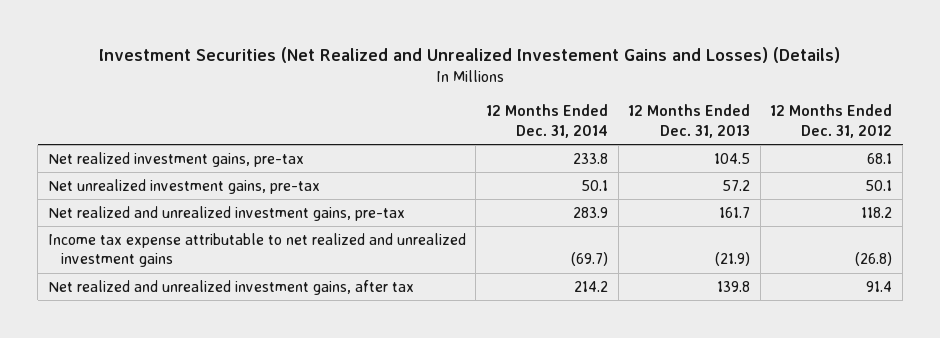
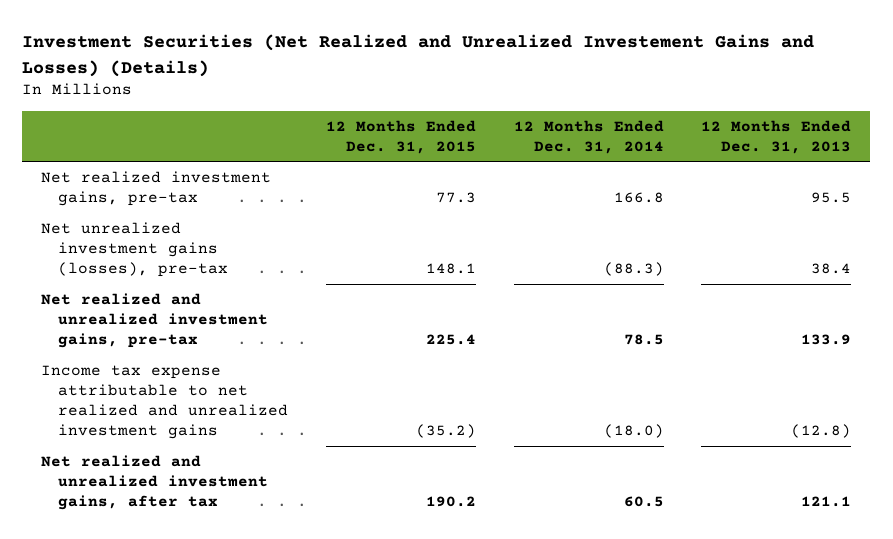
- | 12 Months Ended Dec. 31, 2014 | 12 Months Ended Dec. 31, 2013 | 12 Months Ended Dec. 31, 2012
+ | 12 Months Ended Dec. 31, 2015 | 12 Months Ended Dec. 31, 2014 | 12 Months Ended Dec. 31, 2013
- Net realized investment gains, pre-tax | 233.8 | 104.5 | 68.1
- Net unrealized investment gains, pre-tax | 50.1 | 57.2 | 50.1
- Net realized and unrealized investment gains, pre-tax | 283.9 | 161.7 | 118.2
- Income tax expense attributable to net realized and unrealized investment gains | (69.7) | (21.9) | (26.8)
- Net realized and unrealized investment gains, after tax | 214.2 | 139.8 | 91.4
+ Net realized investment gains, pre-tax | 77.3 | 166.8 | 95.5
+ Net unrealized investment gains (losses), pre-tax | 148.1 | (88.3) | 38.4
+ Net realized and unrealized investment gains, pre-tax | 225.4 | 78.5 | 133.9
+ Income tax expense attributable to net realized and unrealized investment gains | (35.2) | (18.0) | (12.8)
+ Net realized and unrealized investment gains, after tax | 190.2 | 60.5 | 121.1

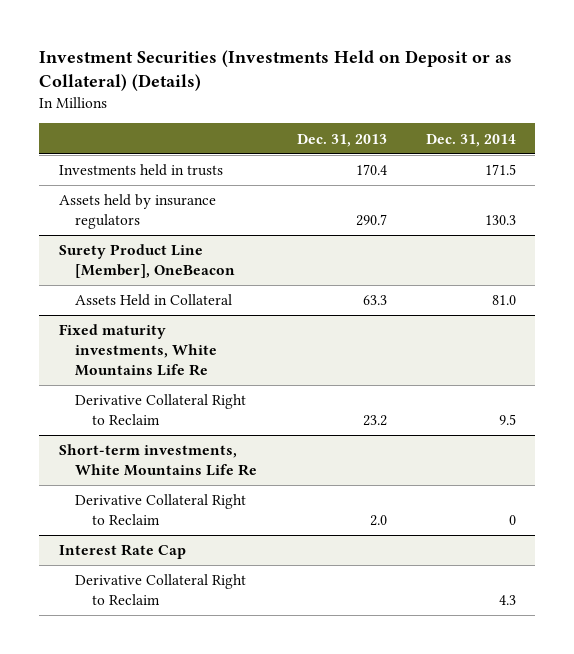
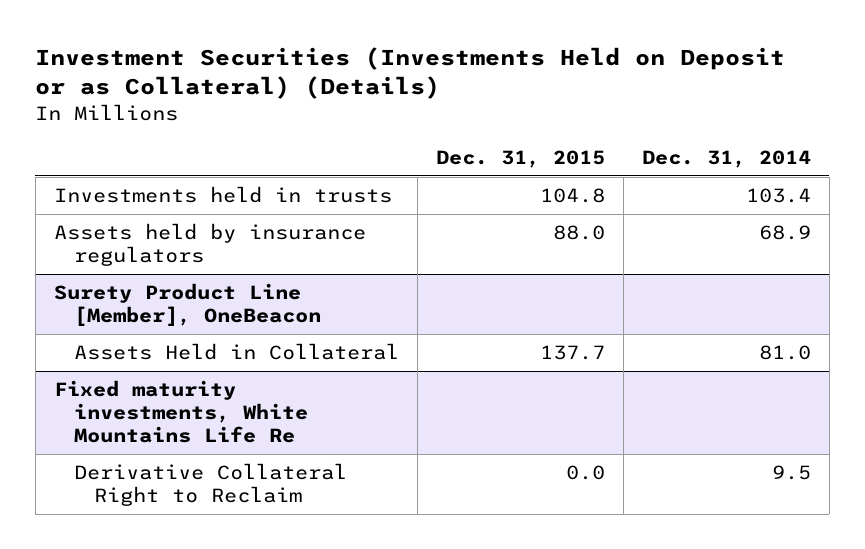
- | Dec. 31, 2013 | Dec. 31, 2014
+ | Dec. 31, 2015 | Dec. 31, 2014
- Investments held in trusts | 170.4 | 171.5
- Assets held by insurance regulators | 290.7 | 130.3
+ Investments held in trusts | 104.8 | 103.4
+ Assets held by insurance regulators | 88.0 | 68.9
- Short-term investments, White Mountains Life Re
- Derivative Collateral Right to Reclaim | 2.0 | 0
- Interest Rate Cap
- Derivative Collateral Right to Reclaim | | 4.3

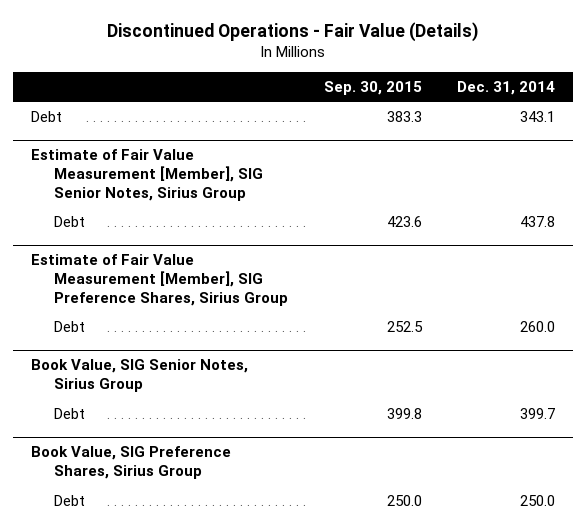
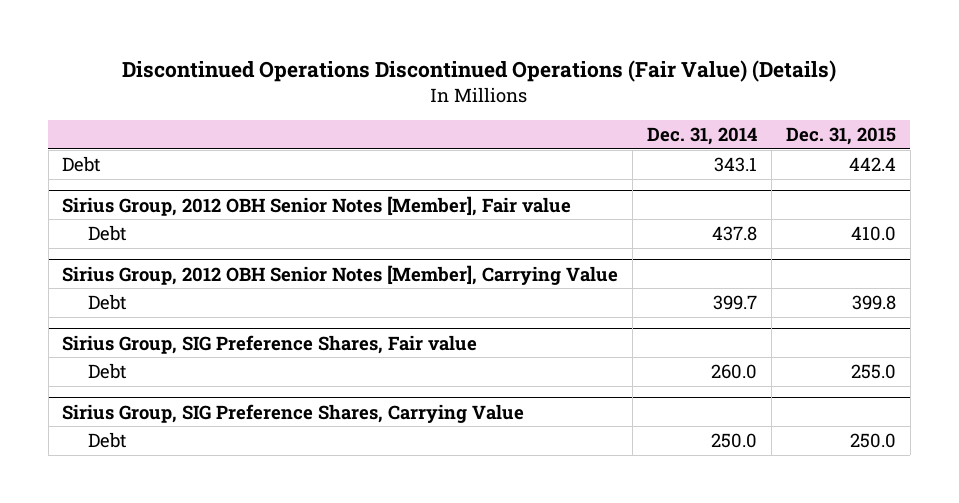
- Discontinued Operations - Fair Value (Details)
+ Discontinued Operations Discontinued Operations (Fair Value) (Details)
- | Sep. 30, 2015 | Dec. 31, 2014
+ | Dec. 31, 2014 | Dec. 31, 2015
- Estimate of Fair Value Measurement [Member], SIG Senior Notes, Sirius Group
+ Sirius Group, 2012 OBH Senior Notes [Member], Fair value
- Estimate of Fair Value Measurement [Member], SIG Preference Shares, Sirius Group
- Debt | 252.5 | 260.0
- Book Value, SIG Senior Notes, Sirius Group
+ Sirius Group, 2012 OBH Senior Notes [Member], Carrying Value
- Book Value, SIG Preference Shares, Sirius Group
+ Sirius Group, SIG Preference Shares, Fair value
+ Debt | 260.0 | 255.0
+ Sirius Group, SIG Preference Shares, Carrying Value

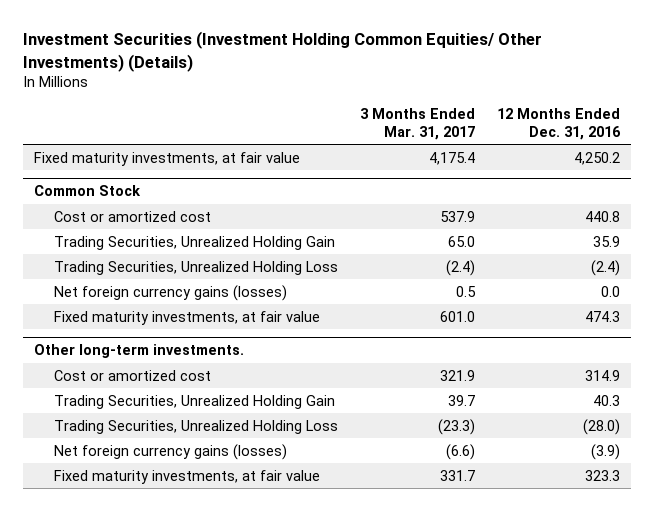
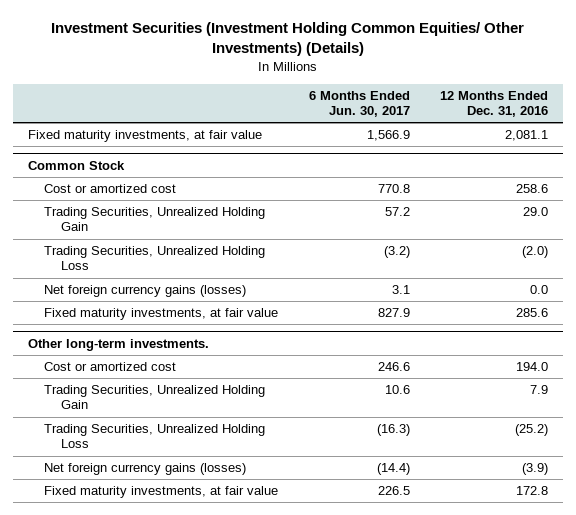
- | 3 Months Ended Mar. 31, 2017 | 12 Months Ended Dec. 31, 2016
+ | 6 Months Ended Jun. 30, 2017 | 12 Months Ended Dec. 31, 2016
- Fixed maturity investments, at fair value | 4,175.4 | 4,250.2
+ Fixed maturity investments, at fair value | 1,566.9 | 2,081.1
@ Common Stock
- Cost or amortized cost | 537.9 | 440.8
- Trading Securities, Unrealized Holding Gain | 65.0 | 35.9
- Trading Securities, Unrealized Holding Loss | (2.4) | (2.4)
+ Cost or amortized cost | 770.8 | 258.6
+ Trading Securities, Unrealized Holding Gain | 57.2 | 29.0
+ Trading Securities, Unrealized Holding Loss | (3.2) | (2.0)
- Fixed maturity investments, at fair value | 601.0 | 474.3
+ Fixed maturity investments, at fair value | 827.9 | 285.6
@ Other long-term investments.
- Cost or amortized cost | 321.9 | 314.9
- Trading Securities, Unrealized Holding Gain | 39.7 | 40.3
- Trading Securities, Unrealized Holding Loss | (23.3) | (28.0)
+ Cost or amortized cost | 246.6 | 194.0
+ Trading Securities, Unrealized Holding Gain | 10.6 | 7.9
+ Trading Securities, Unrealized Holding Loss | (16.3) | (25.2)
- Fixed maturity investments, at fair value | 331.7 | 323.3
+ Fixed maturity investments, at fair value | 226.5 | 172.8

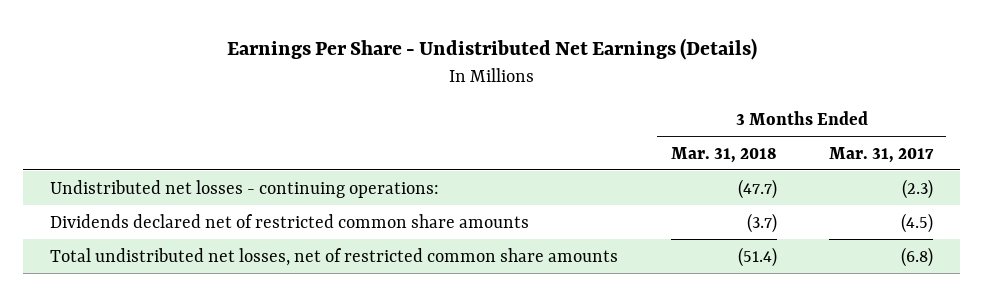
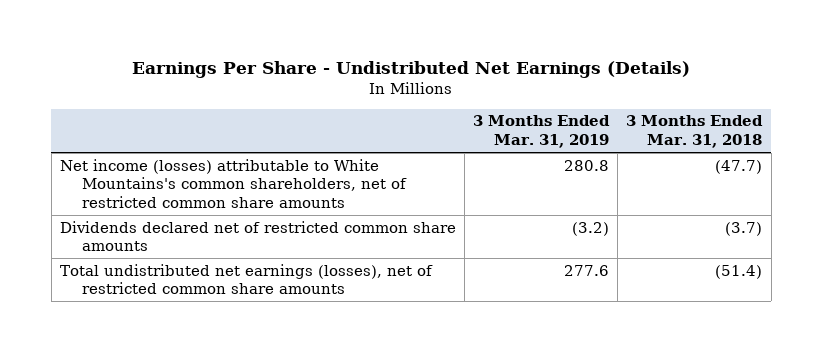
- | 3 Months Ended Mar. 31, 2018 | 3 Months Ended Mar. 31, 2017
+ | 3 Months Ended Mar. 31, 2019 | 3 Months Ended Mar. 31, 2018
- Undistributed net losses - continuing operations: | (47.7) | (2.3)
+ Net income (losses) attributable to White Mountains's common shareholders, net of restricted common share amounts | 280.8 | (47.7)
- Total undistributed net losses, net of restricted common share amounts | (51.4) | (6.8)
+ Total undistributed net earnings (losses), net of restricted common share amounts | 277.6 | (51.4)

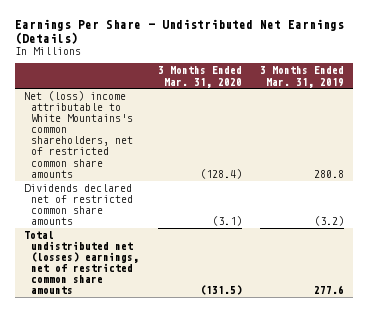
- | 3 Months Ended Mar. 31, 2019 | 3 Months Ended Mar. 31, 2018
+ | 3 Months Ended Mar. 31, 2020 | 3 Months Ended Mar. 31, 2019
- Net income (losses) attributable to White Mountains's common shareholders, net of restricted common share amounts | 280.8 | (47.7)
+ Net (loss) income attributable to White Mountains's common shareholders, net of restricted common share amounts | (128.4) | 280.8
- Total undistributed net earnings (losses), net of restricted common share amounts | 277.6 | (51.4)
+ Total undistributed net (losses) earnings, net of restricted common share amounts | (131.5) | 277.6

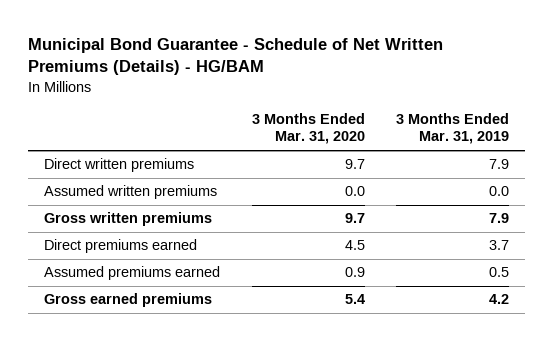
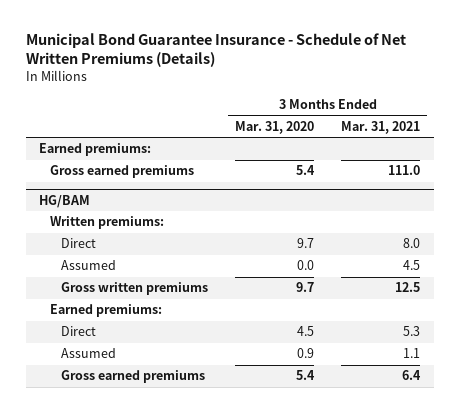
- Municipal Bond Guarantee - Schedule of Net Written Premiums (Details) - HG/BAM
+ Municipal Bond Guarantee Insurance - Schedule of Net Written Premiums (Details)
- | 3 Months Ended Mar. 31, 2020 | 3 Months Ended Mar. 31, 2019
+ | 3 Months Ended Mar. 31, 2020 | 3 Months Ended Mar. 31, 2021
- Direct written premiums | 9.7 | 7.9
- Assumed written premiums | 0.0 | 0.0
+ Earned premiums:
+ Gross earned premiums | 5.4 | 111.0
+ HG/BAM
+ Written premiums:
+ Direct | 9.7 | 8.0
+ Assumed | 0.0 | 4.5
- Direct premiums earned | 4.5 | 3.7
- Assumed premiums earned | 0.9 | 0.5
+ Earned premiums:
+ Direct | 4.5 | 5.3
+ Assumed | 0.9 | 1.1

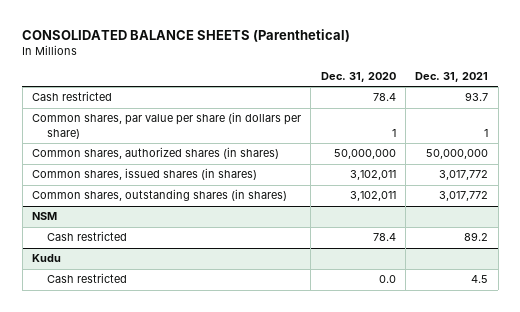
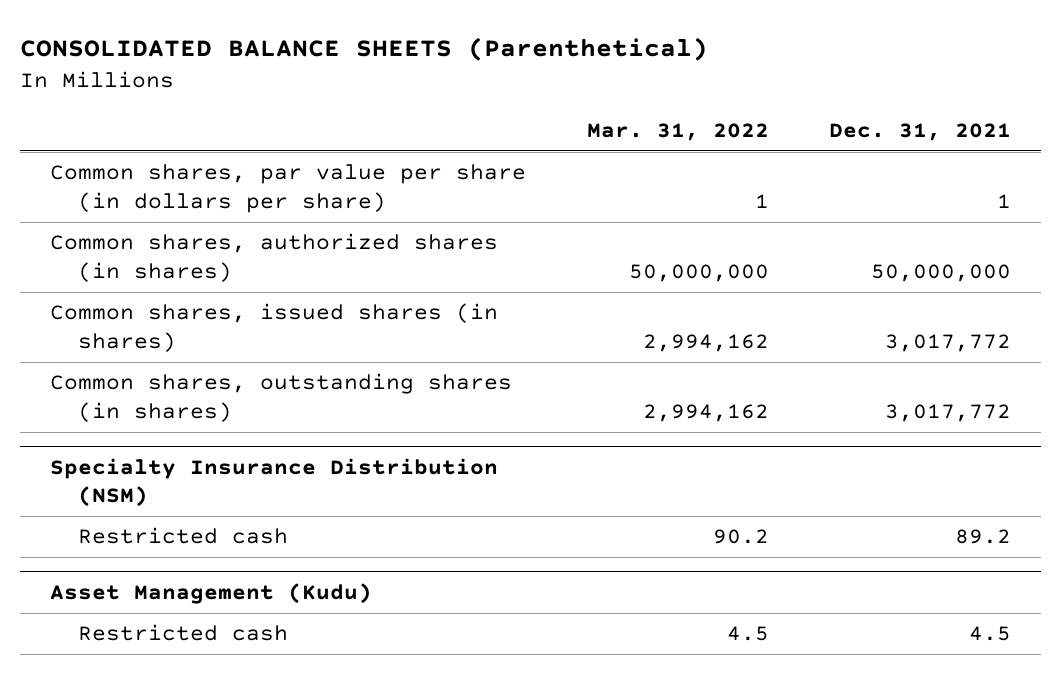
- | Dec. 31, 2020 | Dec. 31, 2021
+ | Mar. 31, 2022 | Dec. 31, 2021
- Cash restricted | 78.4 | 93.7
- NSM
- Cash restricted | 78.4 | 89.2
- Kudu
- Cash restricted | 0.0 | 4.5
+ Specialty Insurance Distribution (NSM)
+ Restricted cash | 90.2 | 89.2
+ Asset Management (Kudu)
+ Restricted cash | 4.5 | 4.5

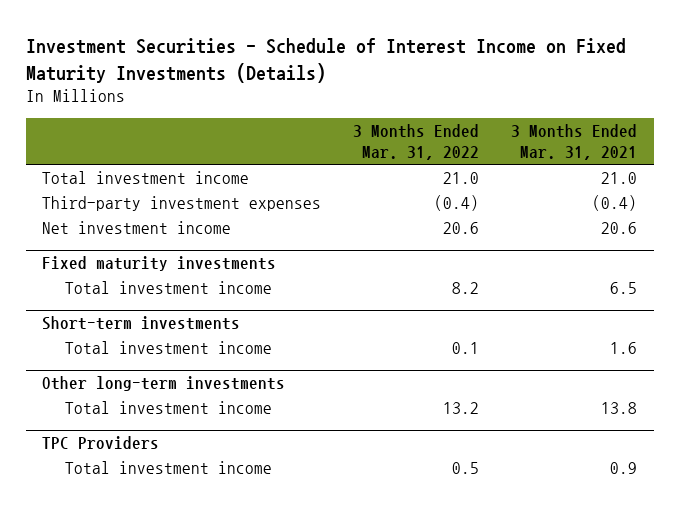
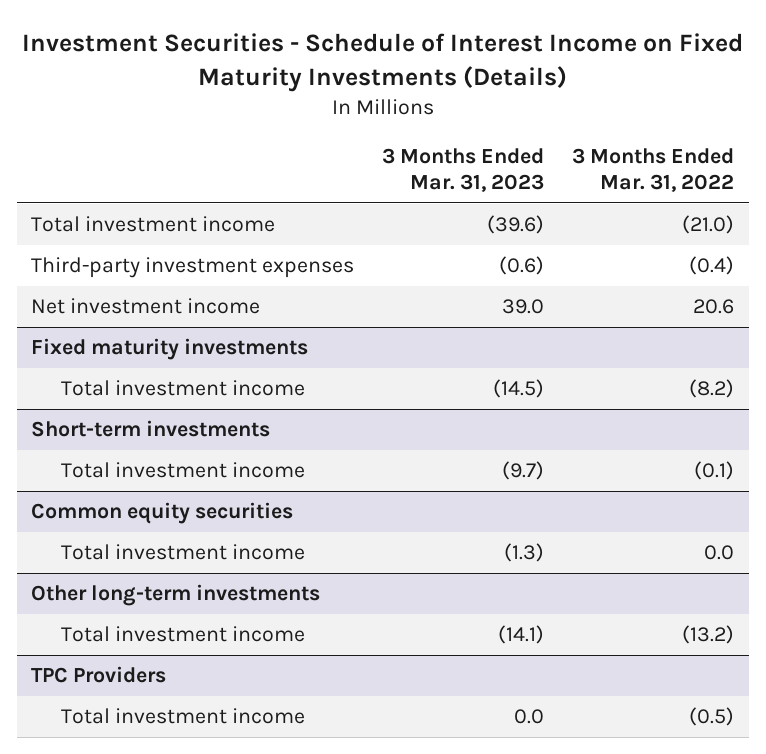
- | 3 Months Ended Mar. 31, 2022 | 3 Months Ended Mar. 31, 2021
+ | 3 Months Ended Mar. 31, 2023 | 3 Months Ended Mar. 31, 2022
- Total investment income | 21.0 | 21.0
+ Total investment income | (39.6) | (21.0)
@ Fixed maturity investments
- Total investment income | 8.2 | 6.5
+ Total investment income | (14.5) | (8.2)
@ Short-term investments
- Total investment income | 0.1 | 1.6
+ Total investment income | (9.7) | (0.1)
+ Common equity securities
+ Total investment income | (1.3) | 0.0
@ Other long-term investments
- Total investment income | 13.2 | 13.8
+ Total investment income | (14.1) | (13.2)
@ TPC Providers
- Total investment income | 0.5 | 0.9
+ Total investment income | 0.0 | (0.5)

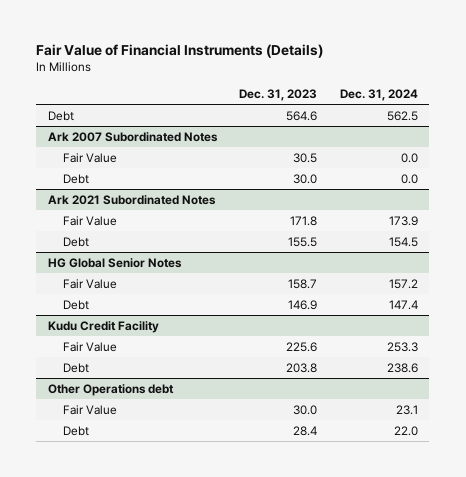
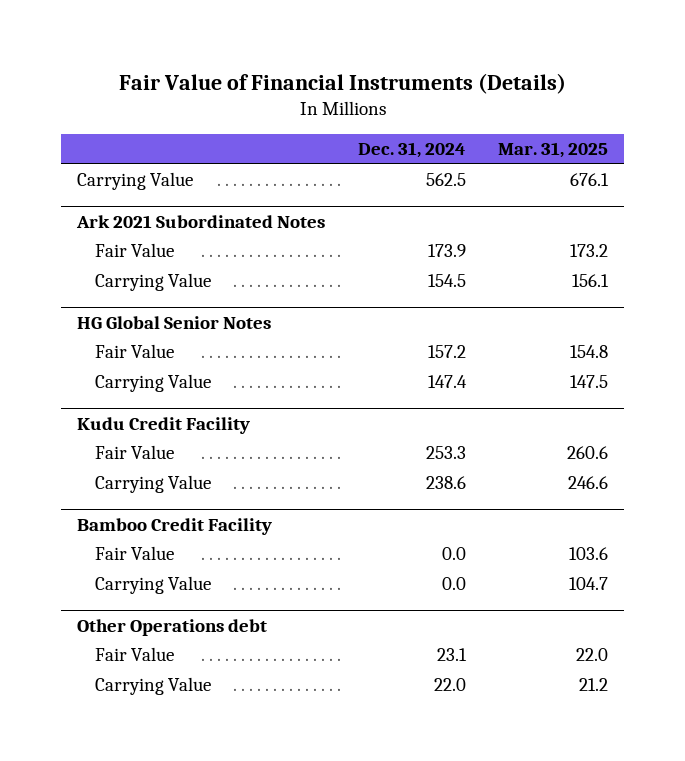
- | Dec. 31, 2023 | Dec. 31, 2024
+ | Dec. 31, 2024 | Mar. 31, 2025
- Debt | 564.6 | 562.5
- Ark 2007 Subordinated Notes
- Fair Value | 30.5 | 0.0
- Debt | 30.0 | 0.0
+ Carrying Value | 562.5 | 676.1
@ Ark 2021 Subordinated Notes
- Debt | 155.5 | 154.5
+ Carrying Value | 154.5 | 156.1
@ HG Global Senior Notes
- Debt | 146.9 | 147.4
+ Carrying Value | 147.4 | 147.5
@ Kudu Credit Facility
- Debt | 203.8 | 238.6
+ Carrying Value | 238.6 | 246.6
+ Bamboo Credit Facility
+ Fair Value | 0.0 | 103.6
+ Carrying Value | 0.0 | 104.7
@ Other Operations debt
- Debt | 28.4 | 22.0
+ Carrying Value | 22.0 | 21.2

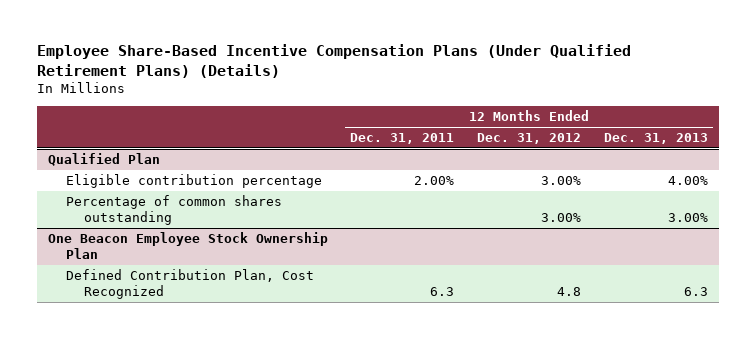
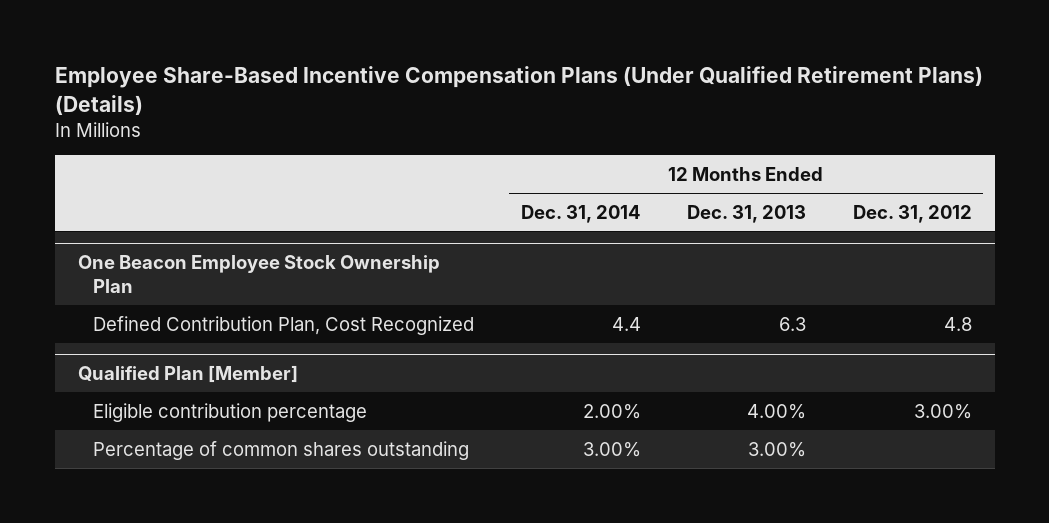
- | 12 Months Ended Dec. 31, 2011 | 12 Months Ended Dec. 31, 2012 | 12 Months Ended Dec. 31, 2013
+ | 12 Months Ended Dec. 31, 2014 | 12 Months Ended Dec. 31, 2013 | 12 Months Ended Dec. 31, 2012
- Qualified Plan
- Eligible contribution percentage | 2.00% | 3.00% | 4.00%
- Percentage of common shares outstanding | | 3.00% | 3.00%
+ Qualified Plan [Member]
+ Eligible contribution percentage | 2.00% | 4.00% | 3.00%
+ Percentage of common shares outstanding | 3.00% | 3.00% |

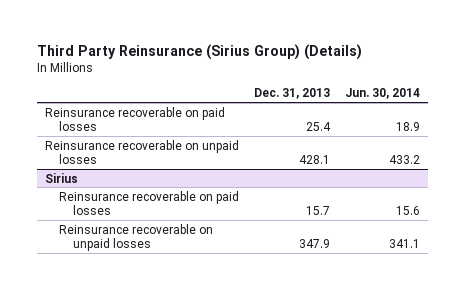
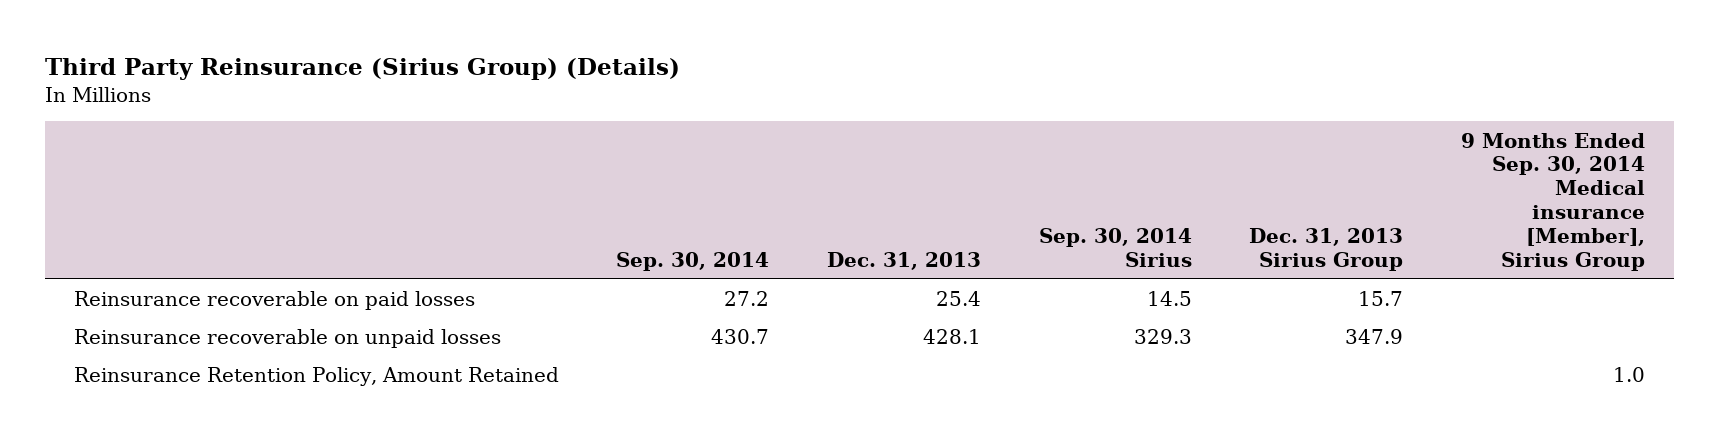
- | Dec. 31, 2013 | Jun. 30, 2014
+ | Sep. 30, 2014 | Dec. 31, 2013 | Sep. 30, 2014 Sirius | Dec. 31, 2013 Sirius Group | 9 Months Ended Sep. 30, 2014 Medical insurance [Member], Sirius Group
- Sirius
- Reinsurance recoverable on paid losses | 15.7 | 15.6
- Reinsurance recoverable on unpaid losses | 347.9 | 341.1
+ Reinsurance Retention Policy, Amount Retained | | | | | 1.0

